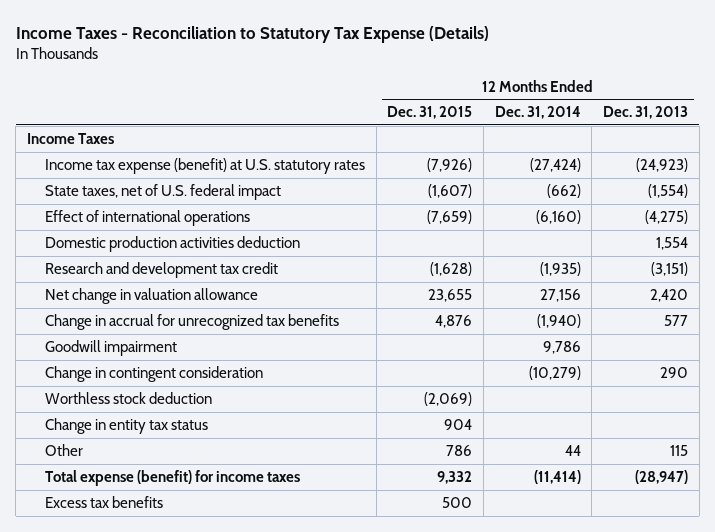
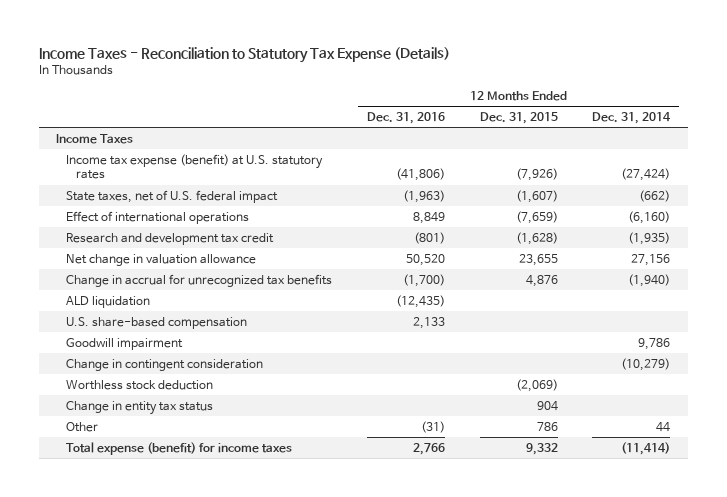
- | 12 Months Ended Dec. 31, 2015 | 12 Months Ended Dec. 31, 2014 | 12 Months Ended Dec. 31, 2013
+ | 12 Months Ended Dec. 31, 2016 | 12 Months Ended Dec. 31, 2015 | 12 Months Ended Dec. 31, 2014
- Domestic production activities deduction | | | 1,554
+ ALD liquidation | (12,435) | |
+ U.S. share-based compensation | 2,133 | |
- Excess tax benefits | 500 | |

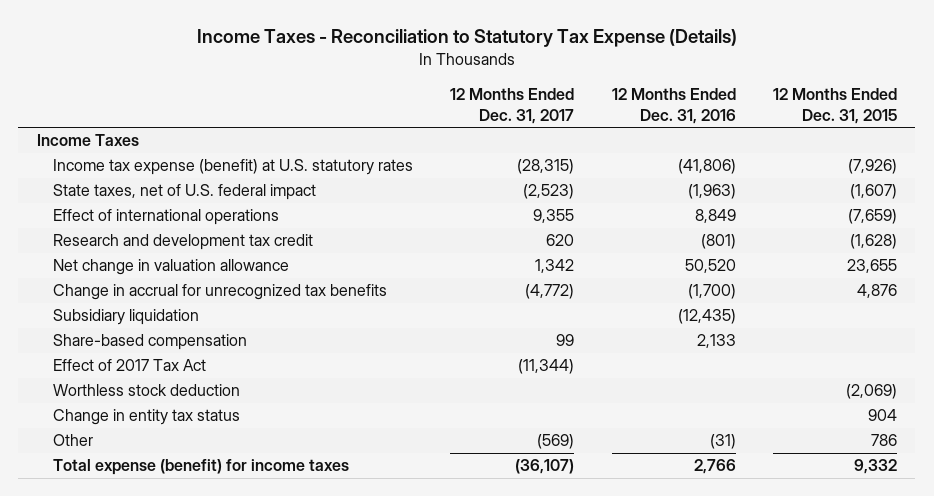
- | 12 Months Ended Dec. 31, 2016 | 12 Months Ended Dec. 31, 2015 | 12 Months Ended Dec. 31, 2014
+ | 12 Months Ended Dec. 31, 2017 | 12 Months Ended Dec. 31, 2016 | 12 Months Ended Dec. 31, 2015
- ALD liquidation | (12,435) | |
- U.S. share-based compensation | 2,133 | |
- Goodwill impairment | | | 9,786
- Change in contingent consideration | | | (10,279)
+ Subsidiary liquidation | | (12,435) |
+ Share-based compensation | 99 | 2,133 |
+ Effect of 2017 Tax Act | (11,344) | |

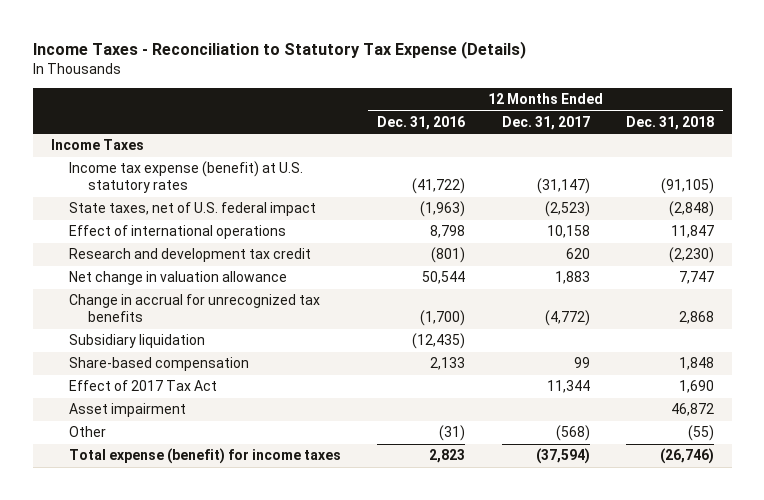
- | 12 Months Ended Dec. 31, 2017 | 12 Months Ended Dec. 31, 2016 | 12 Months Ended Dec. 31, 2015
+ | 12 Months Ended Dec. 31, 2016 | 12 Months Ended Dec. 31, 2017 | 12 Months Ended Dec. 31, 2018
- Income tax expense (benefit) at U.S. statutory rates | (28,315) | (41,806) | (7,926)
+ Income tax expense (benefit) at U.S. statutory rates | (41,722) | (31,147) | (91,105)
- Effect of international operations | 9,355 | 8,849 | (7,659)
+ Effect of international operations | 8,798 | 10,158 | 11,847
- Net change in valuation allowance | 1,342 | 50,520 | 23,655
+ Net change in valuation allowance | 50,544 | 1,883 | 7,747
- Effect of 2017 Tax Act | (11,344) | |
- Worthless stock deduction | | | (2,069)
- Change in entity tax status | | | 904
- Other | (569) | (31) | 786
- Total expense (benefit) for income taxes | (36,107) | 2,766 | 9,332
+ Effect of 2017 Tax Act | | 11,344 | 1,690
+ Asset impairment | | | 46,872
+ Other | (31) | (568) | (55)
+ Total expense (benefit) for income taxes | 2,823 | (37,594) | (26,746)

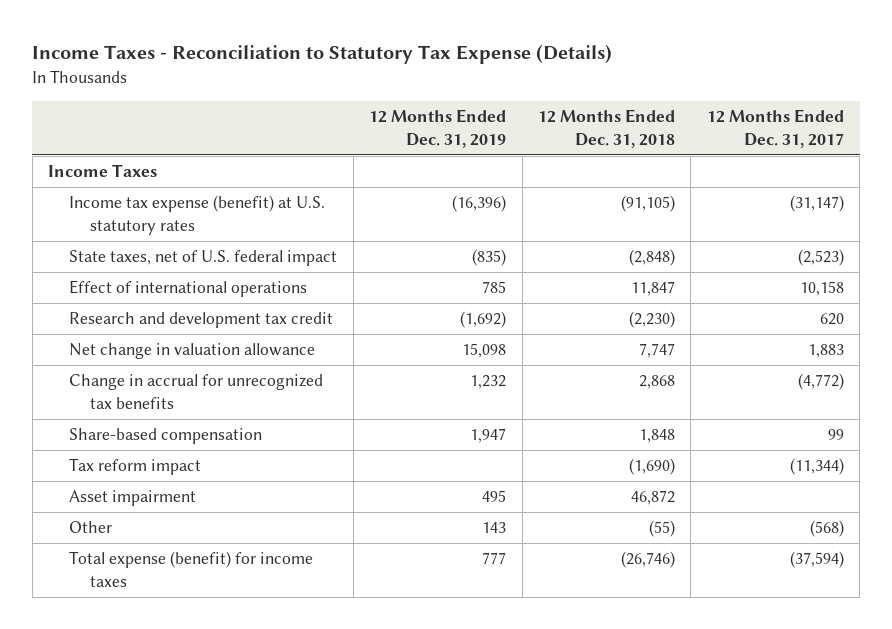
- | 12 Months Ended Dec. 31, 2016 | 12 Months Ended Dec. 31, 2017 | 12 Months Ended Dec. 31, 2018
+ | 12 Months Ended Dec. 31, 2019 | 12 Months Ended Dec. 31, 2018 | 12 Months Ended Dec. 31, 2017
- Subsidiary liquidation | (12,435) | |
- Effect of 2017 Tax Act | | 11,344 | 1,690
+ Tax reform impact | | (1,690) | (11,344)

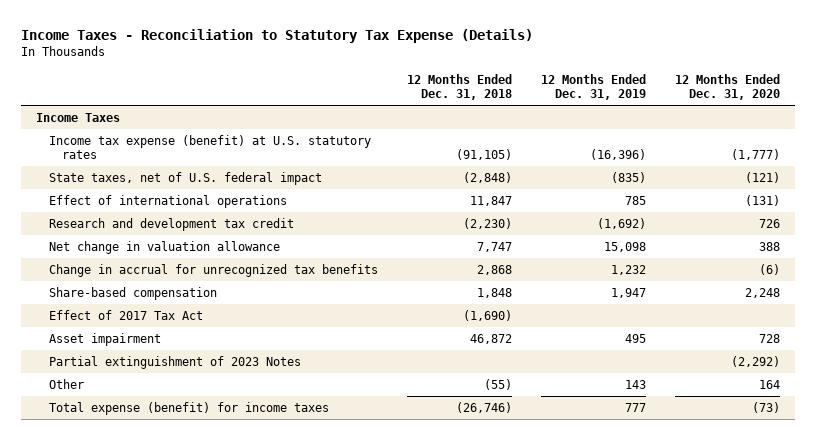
- | 12 Months Ended Dec. 31, 2019 | 12 Months Ended Dec. 31, 2018 | 12 Months Ended Dec. 31, 2017
+ | 12 Months Ended Dec. 31, 2018 | 12 Months Ended Dec. 31, 2019 | 12 Months Ended Dec. 31, 2020
- Tax reform impact | | (1,690) | (11,344)
+ Effect of 2017 Tax Act | (1,690) | |
+ Partial extinguishment of 2023 Notes | | | (2,292)

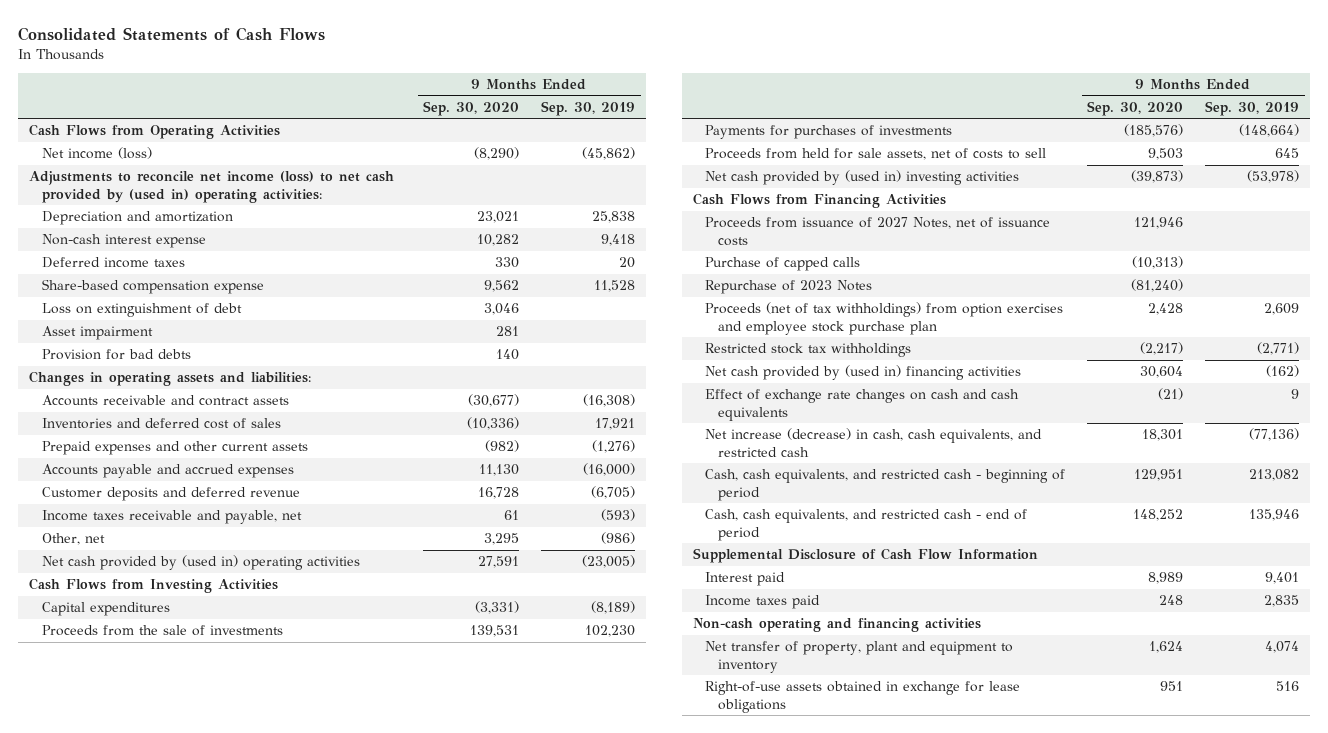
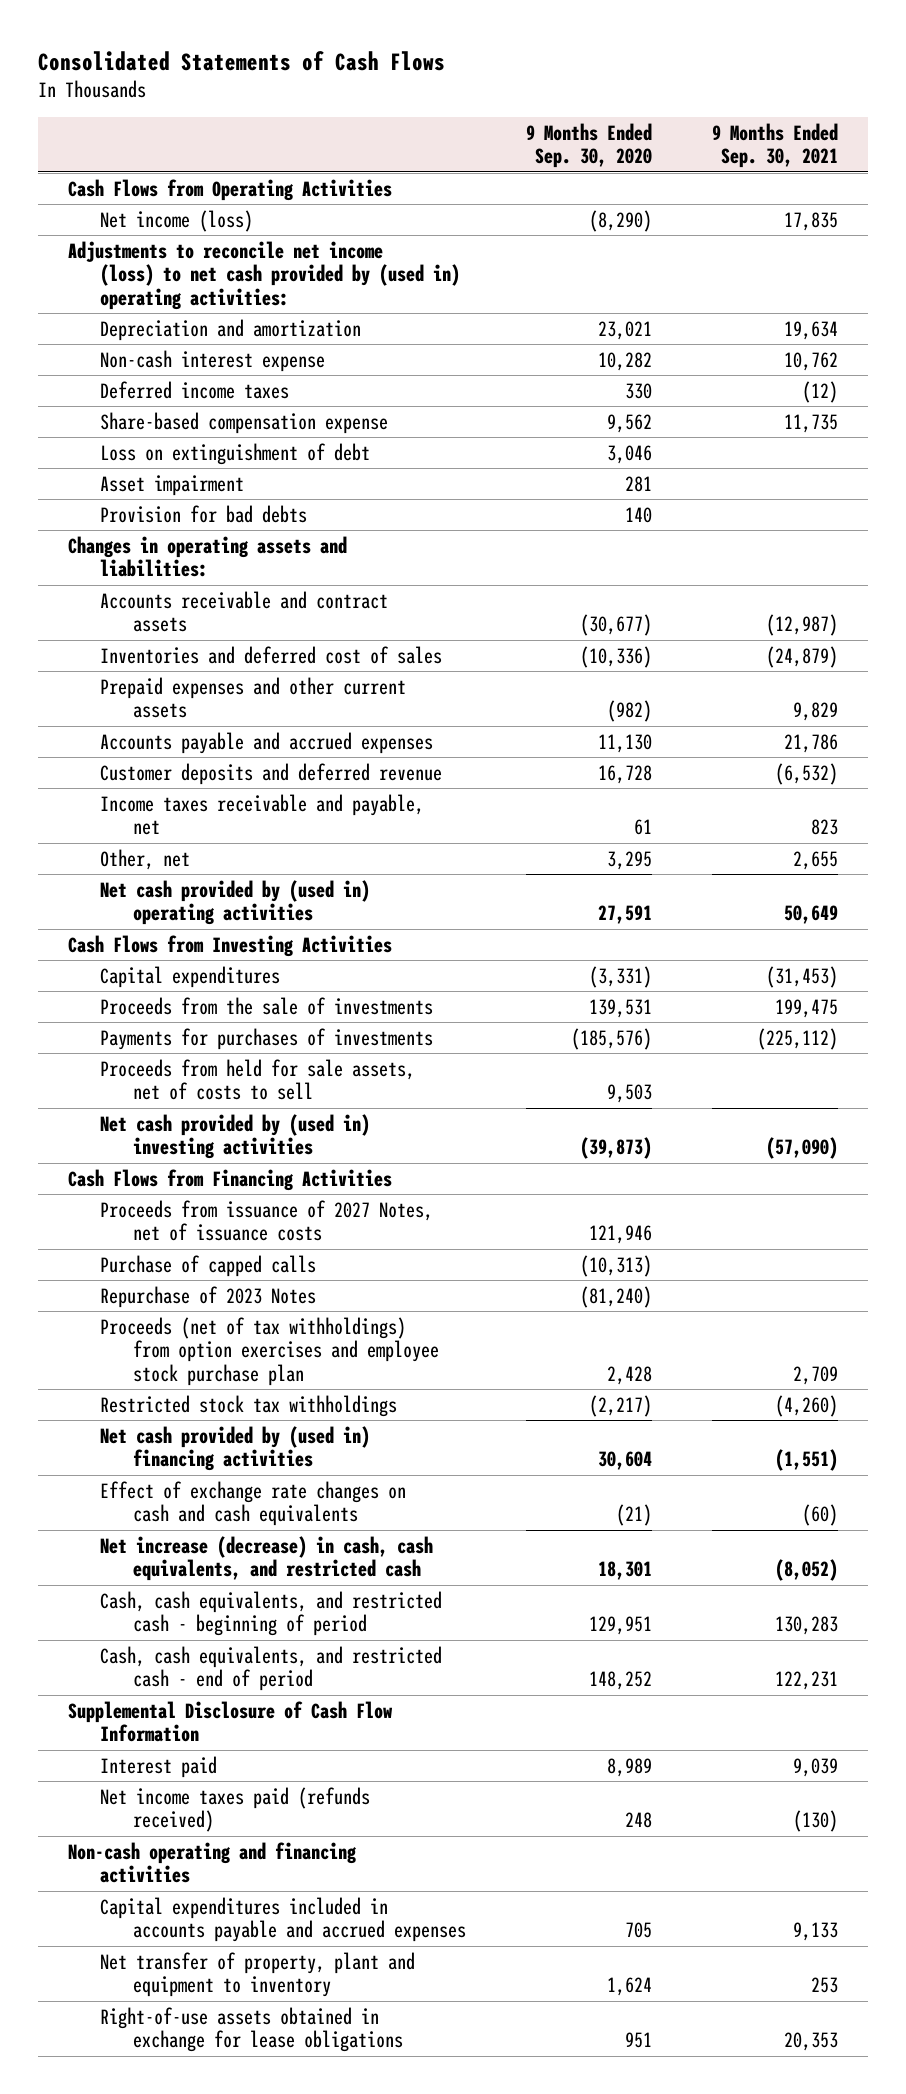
- | 9 Months Ended Sep. 30, 2020 | 9 Months Ended Sep. 30, 2019
+ | 9 Months Ended Sep. 30, 2020 | 9 Months Ended Sep. 30, 2021
- Income taxes paid | 248 | 2,835
+ Net income taxes paid (refunds received) | 248 | (130)
+ Capital expenditures included in accounts payable and accrued expenses | 705 | 9,133

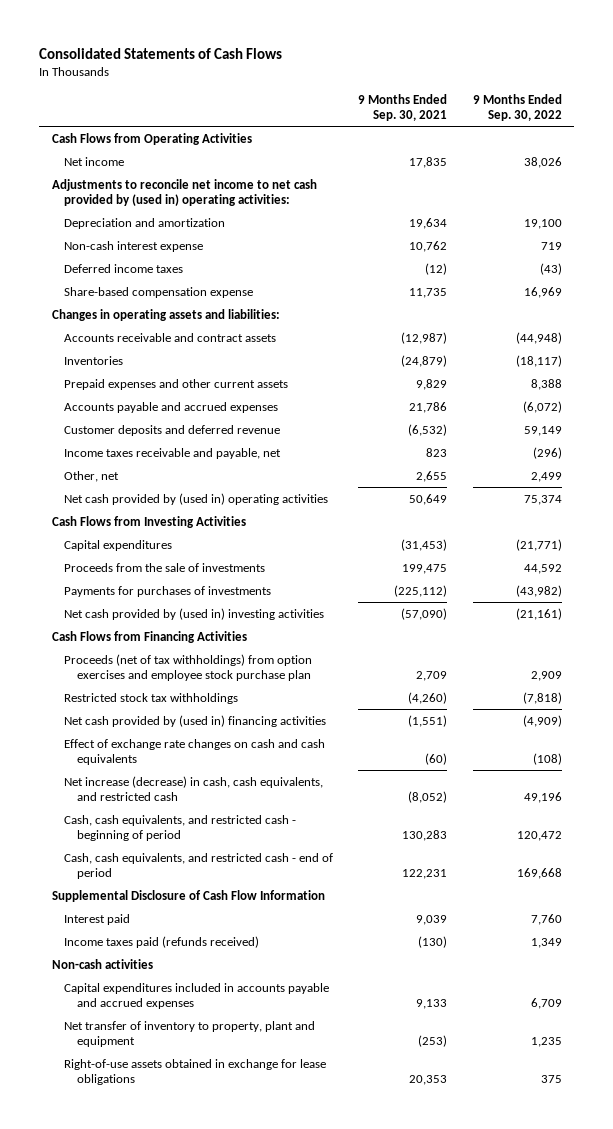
- | 9 Months Ended Sep. 30, 2020 | 9 Months Ended Sep. 30, 2021
+ | 9 Months Ended Sep. 30, 2021 | 9 Months Ended Sep. 30, 2022
- Net income (loss) | (8,290) | 17,835
- Adjustments to reconcile net income (loss) to net cash provided by (used in) operating activities:
+ Net income | 17,835 | 38,026
+ Adjustments to reconcile net income to net cash provided by (used in) operating activities:
- Loss on extinguishment of debt | 3,046 |
- Asset impairment | 281 |
- Provision for bad debts | 140 |
- Inventories and deferred cost of sales | (10,336) | (24,879)
+ Inventories | (24,879) | (18,117)
- Proceeds from held for sale assets, net of costs to sell | 9,503 |
- Proceeds from issuance of 2027 Notes, net of issuance costs | 121,946 |
- Purchase of capped calls | (10,313) |
- Repurchase of 2023 Notes | (81,240) |
- Net income taxes paid (refunds received) | 248 | (130)
- Non-cash operating and financing activities
+ Income taxes paid (refunds received) | (130) | 1,349
+ Non-cash activities
- Net transfer of property, plant and equipment to inventory | 1,624 | 253
+ Net transfer of inventory to property, plant and equipment | (253) | 1,235

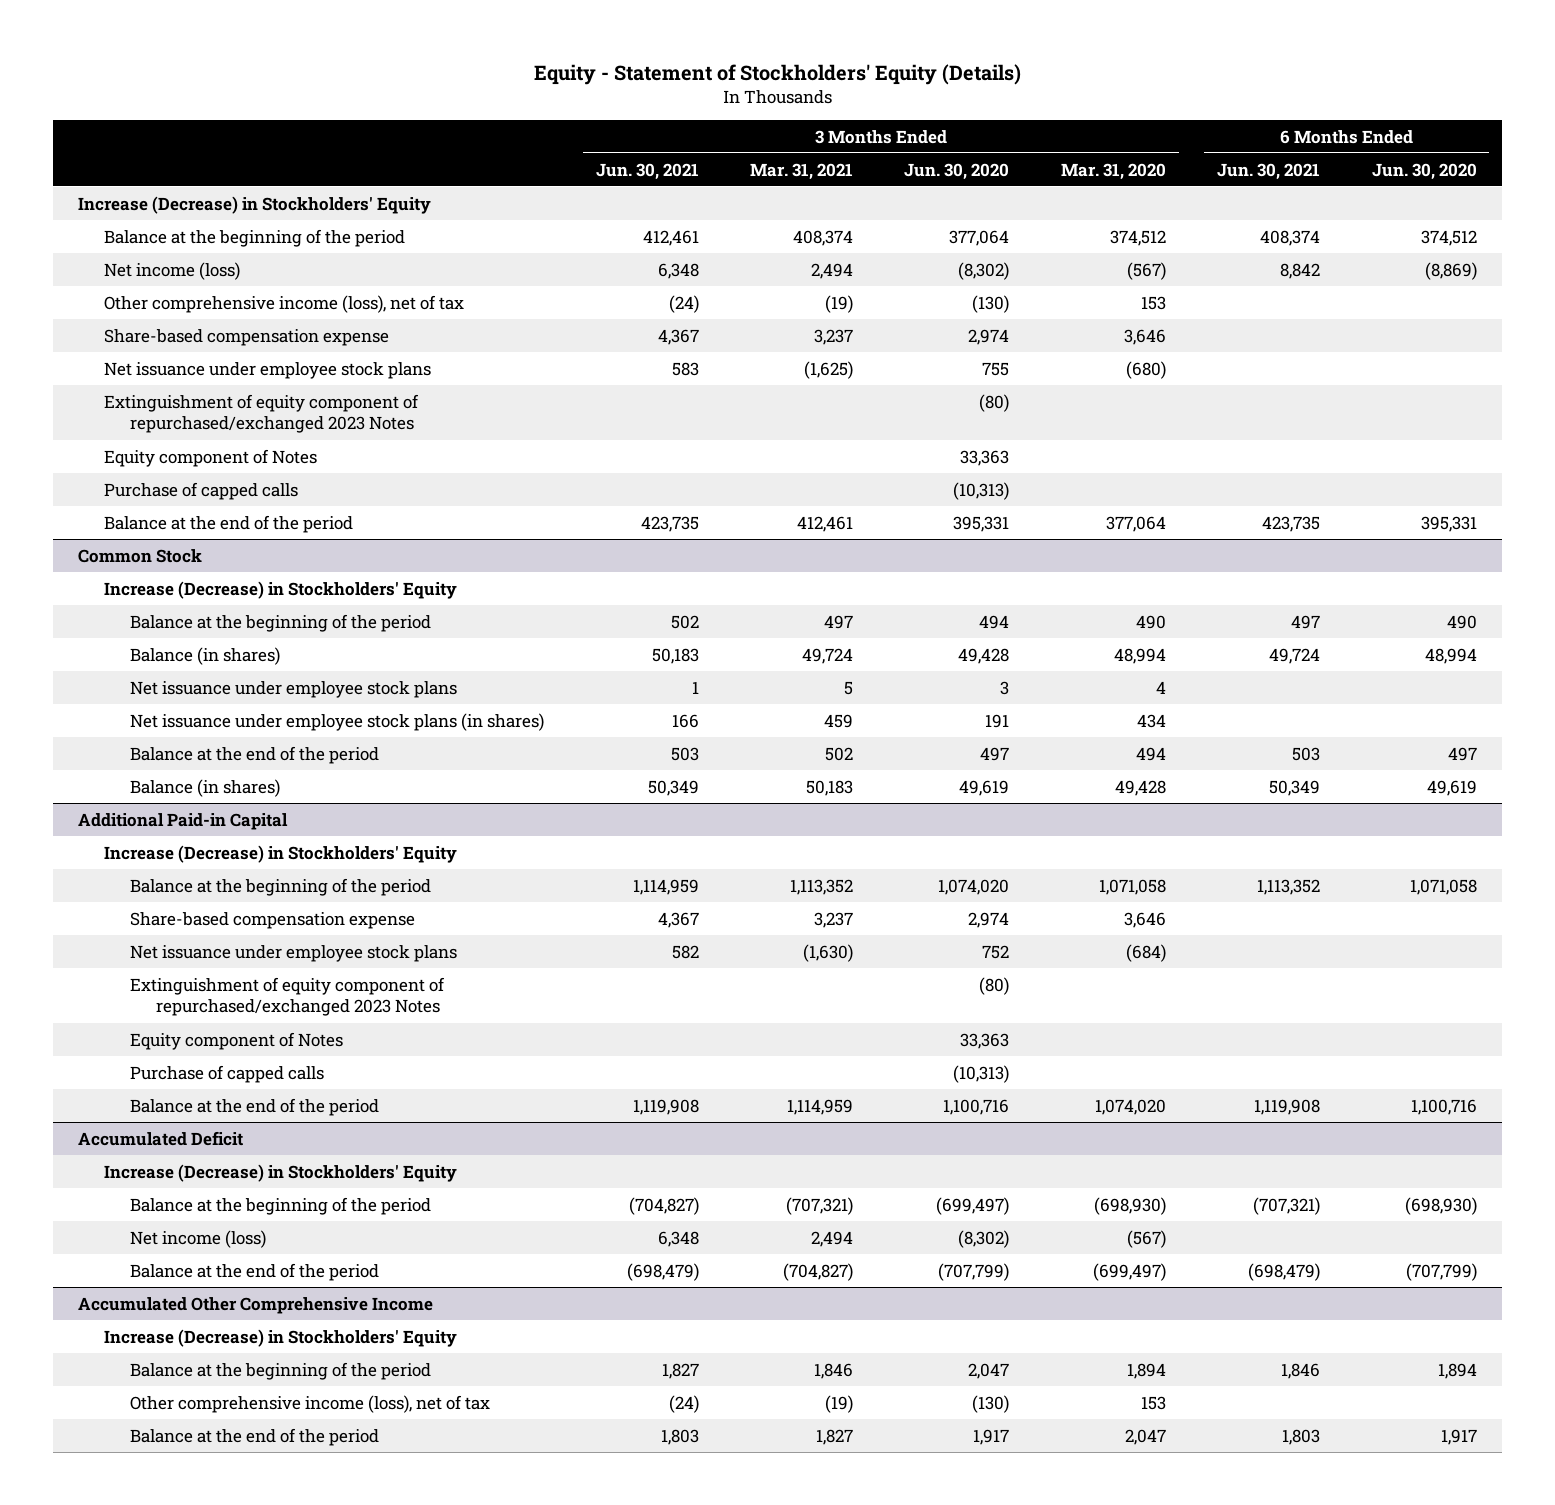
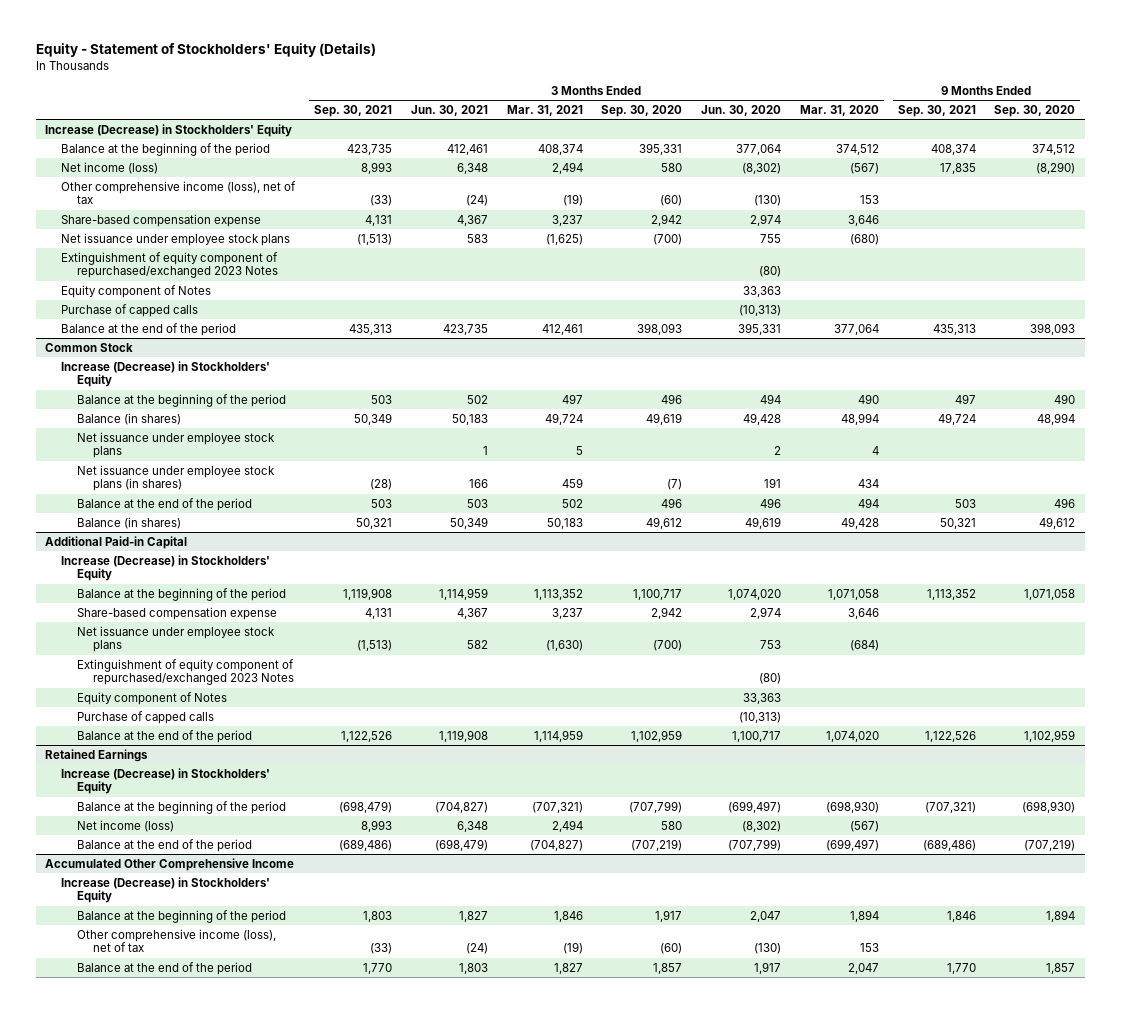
- | 3 Months Ended Jun. 30, 2021 | 3 Months Ended Mar. 31, 2021 | 3 Months Ended Jun. 30, 2020 | 3 Months Ended Mar. 31, 2020 | 6 Months Ended Jun. 30, 2021 | 6 Months Ended Jun. 30, 2020
+ | 3 Months Ended Sep. 30, 2021 | 3 Months Ended Jun. 30, 2021 | 3 Months Ended Mar. 31, 2021 | 3 Months Ended Sep. 30, 2020 | 3 Months Ended Jun. 30, 2020 | 3 Months Ended Mar. 31, 2020 | 9 Months Ended Sep. 30, 2021 | 9 Months Ended Sep. 30, 2020
@ Common Stock
- Net issuance under employee stock plans | 1 | 5 | 3 | 4 | |
+ Net issuance under employee stock plans | | 1 | 5 | | 2 | 4 | |
- Balance at the end of the period | 503 | 502 | 497 | 494 | 503 | 497
+ Balance at the end of the period | 503 | 503 | 502 | 496 | 496 | 494 | 503 | 496
@ Additional Paid-in Capital
- Net issuance under employee stock plans | 582 | (1,630) | 752 | (684) | |
+ Net issuance under employee stock plans | (1,513) | 582 | (1,630) | (700) | 753 | (684) | |
- Balance at the end of the period | 1,119,908 | 1,114,959 | 1,100,716 | 1,074,020 | 1,119,908 | 1,100,716
- Accumulated Deficit
@ Additional Paid-in Capital
+ Balance at the end of the period | 1,122,526 | 1,119,908 | 1,114,959 | 1,102,959 | 1,100,717 | 1,074,020 | 1,122,526 | 1,102,959
+ Retained Earnings

